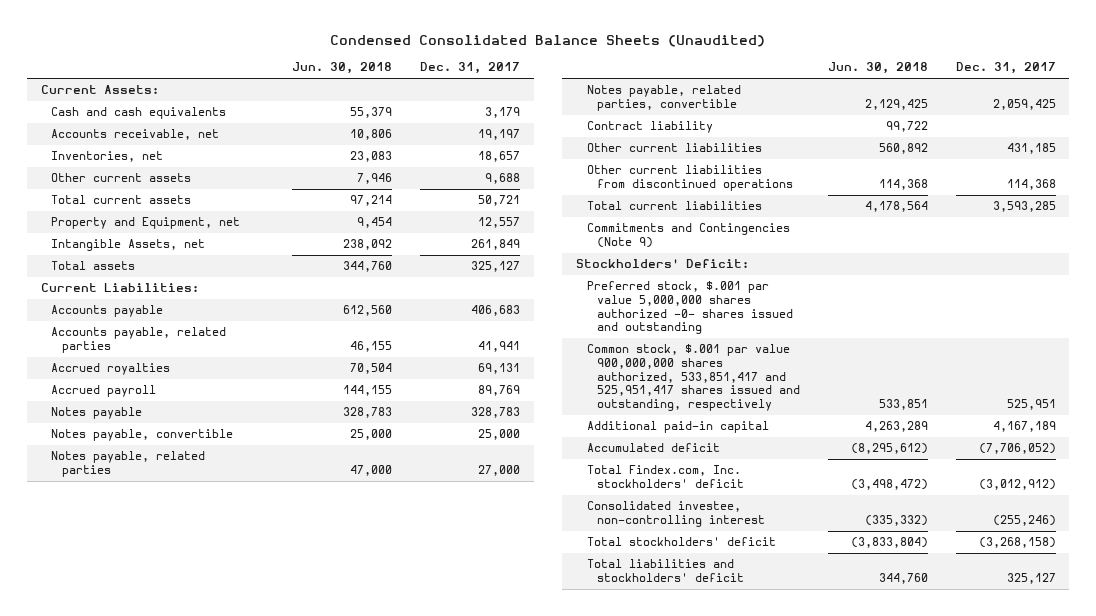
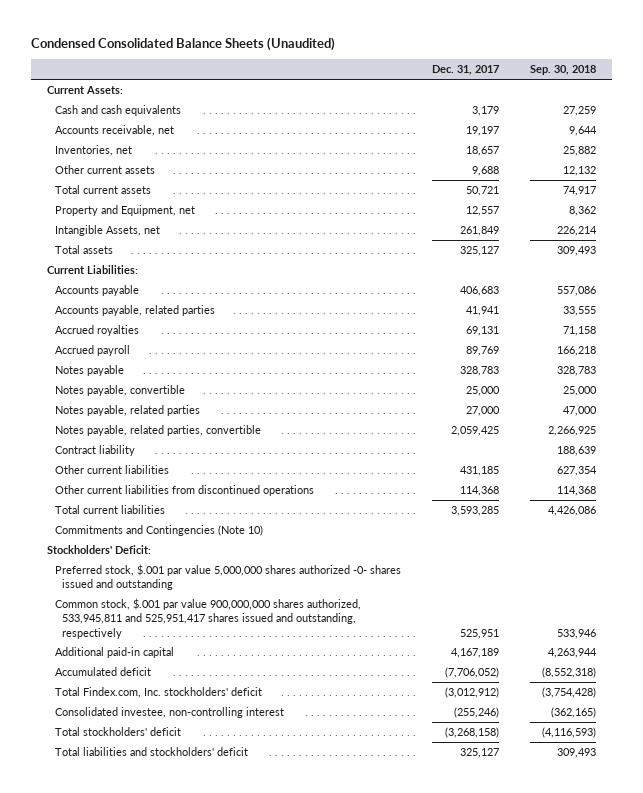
- | Jun. 30, 2018 | Dec. 31, 2017
+ | Dec. 31, 2017 | Sep. 30, 2018
- Commitments and Contingencies (Note 9)
+ Commitments and Contingencies (Note 10)
- Common stock, $.001 par value 900,000,000 shares authorized, 533,851,417 and 525,951,417 shares issued and outstanding, respectively | 533,851 | 525,951
+ Common stock, $.001 par value 900,000,000 shares authorized, 533,945,811 and 525,951,417 shares issued and outstanding, respectively | 525,951 | 533,946

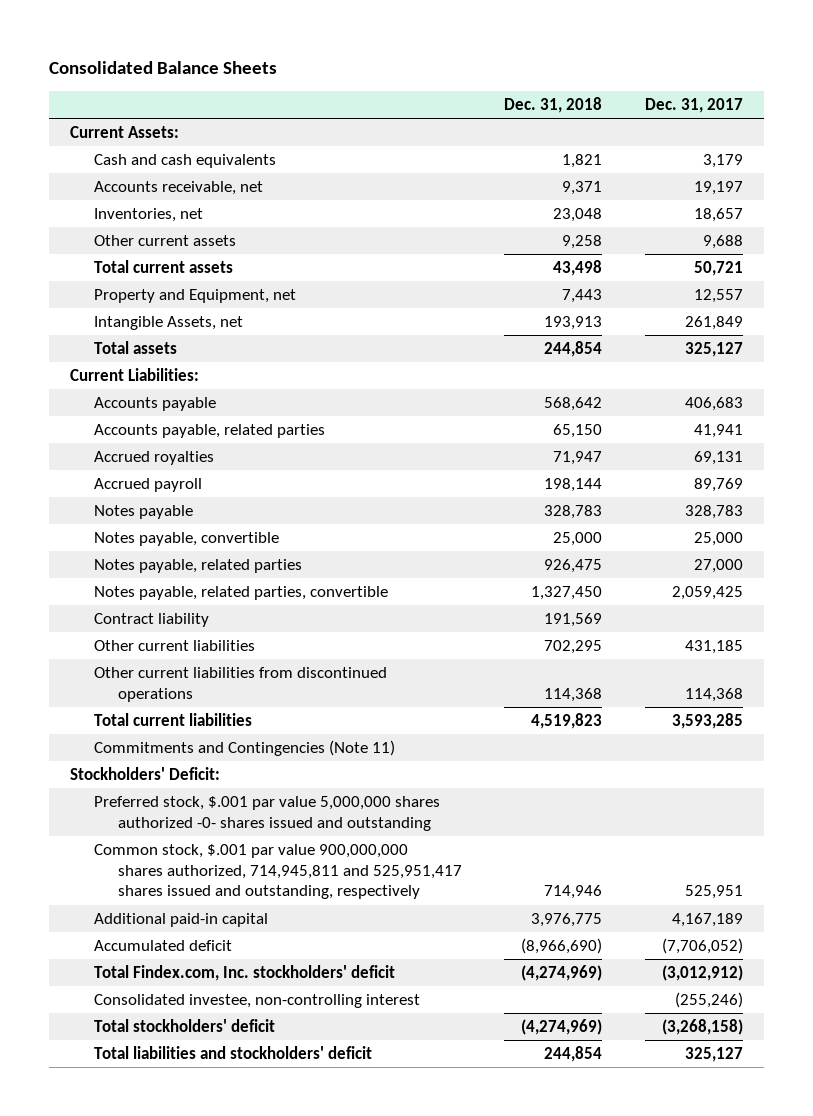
- Condensed Consolidated Balance Sheets (Unaudited)
+ Consolidated Balance Sheets
- | Dec. 31, 2017 | Sep. 30, 2018
+ | Dec. 31, 2018 | Dec. 31, 2017
- Commitments and Contingencies (Note 10)
+ Commitments and Contingencies (Note 11)
- Common stock, $.001 par value 900,000,000 shares authorized, 533,945,811 and 525,951,417 shares issued and outstanding, respectively | 525,951 | 533,946
+ Common stock, $.001 par value 900,000,000 shares authorized, 714,945,811 and 525,951,417 shares issued and outstanding, respectively | 714,946 | 525,951

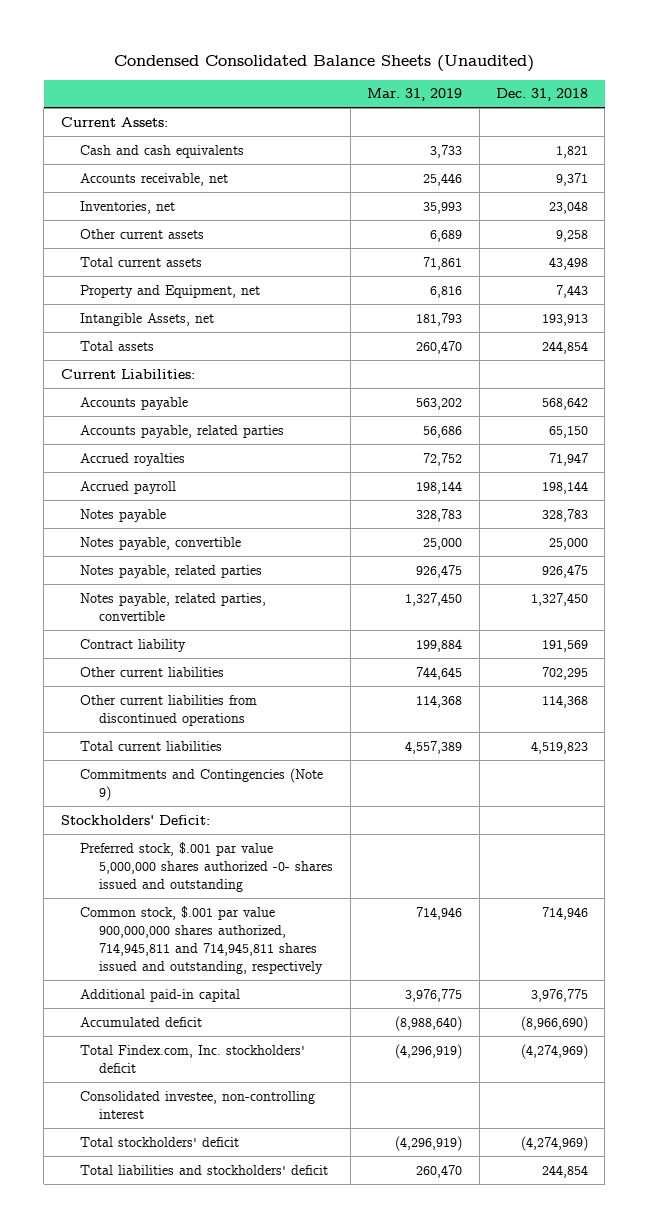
- Consolidated Balance Sheets
+ Condensed Consolidated Balance Sheets (Unaudited)
- | Dec. 31, 2018 | Dec. 31, 2017
+ | Mar. 31, 2019 | Dec. 31, 2018
- Commitments and Contingencies (Note 11)
+ Commitments and Contingencies (Note 9)
- Common stock, $.001 par value 900,000,000 shares authorized, 714,945,811 and 525,951,417 shares issued and outstanding, respectively | 714,946 | 525,951
+ Common stock, $.001 par value 900,000,000 shares authorized, 714,945,811 and 714,945,811 shares issued and outstanding, respectively | 714,946 | 714,946

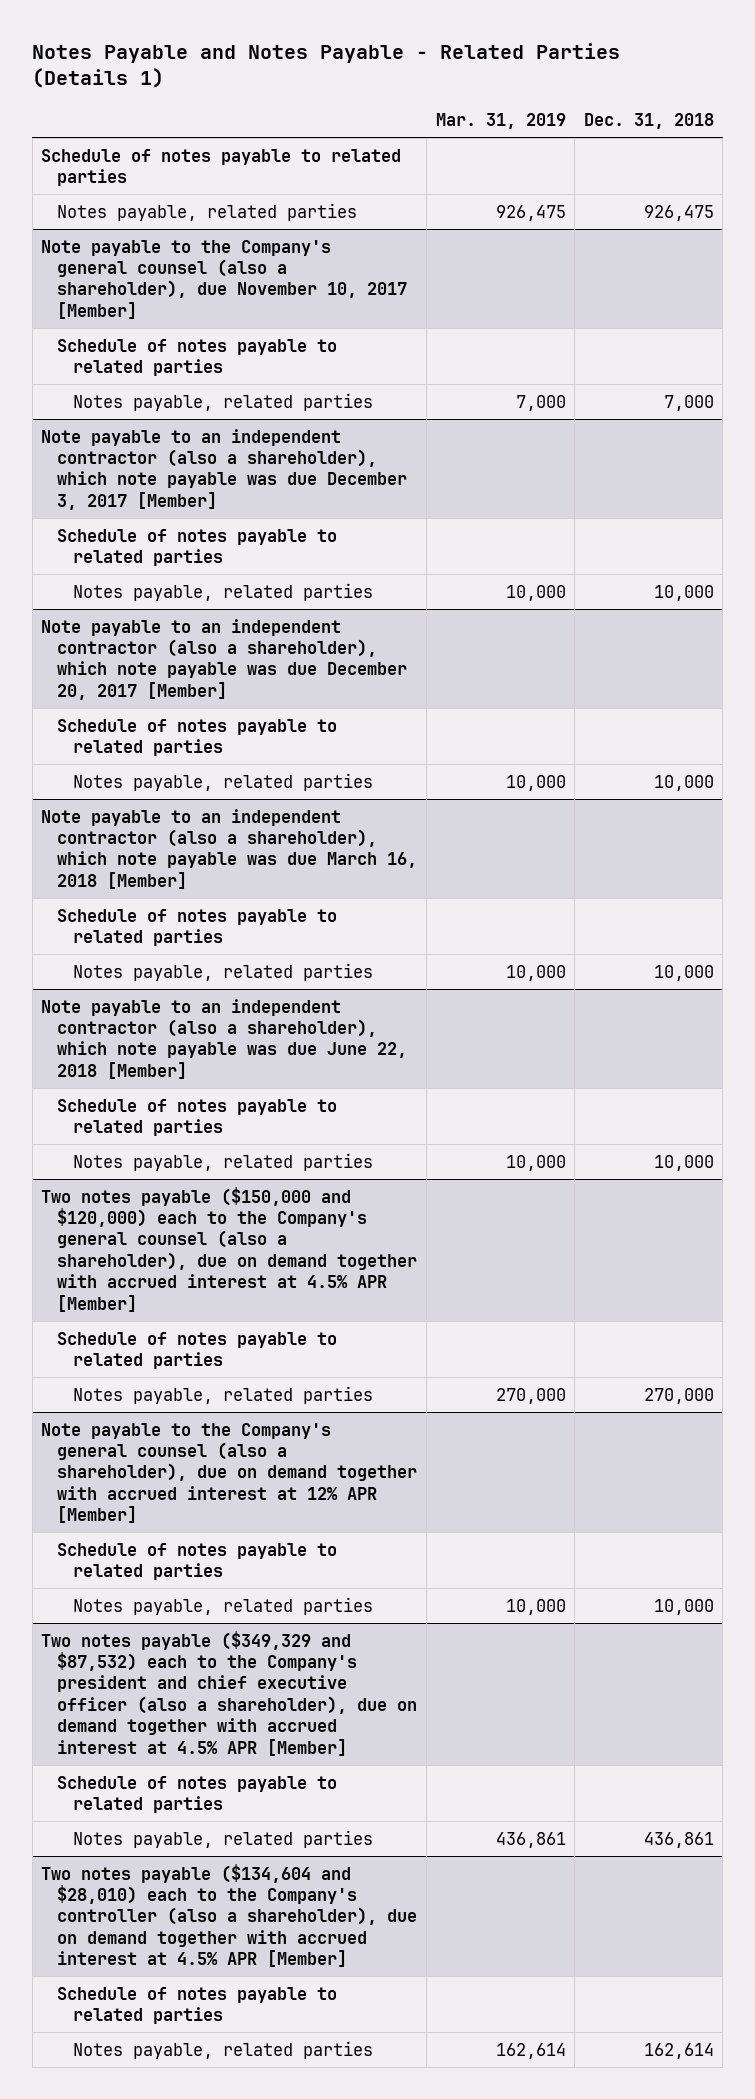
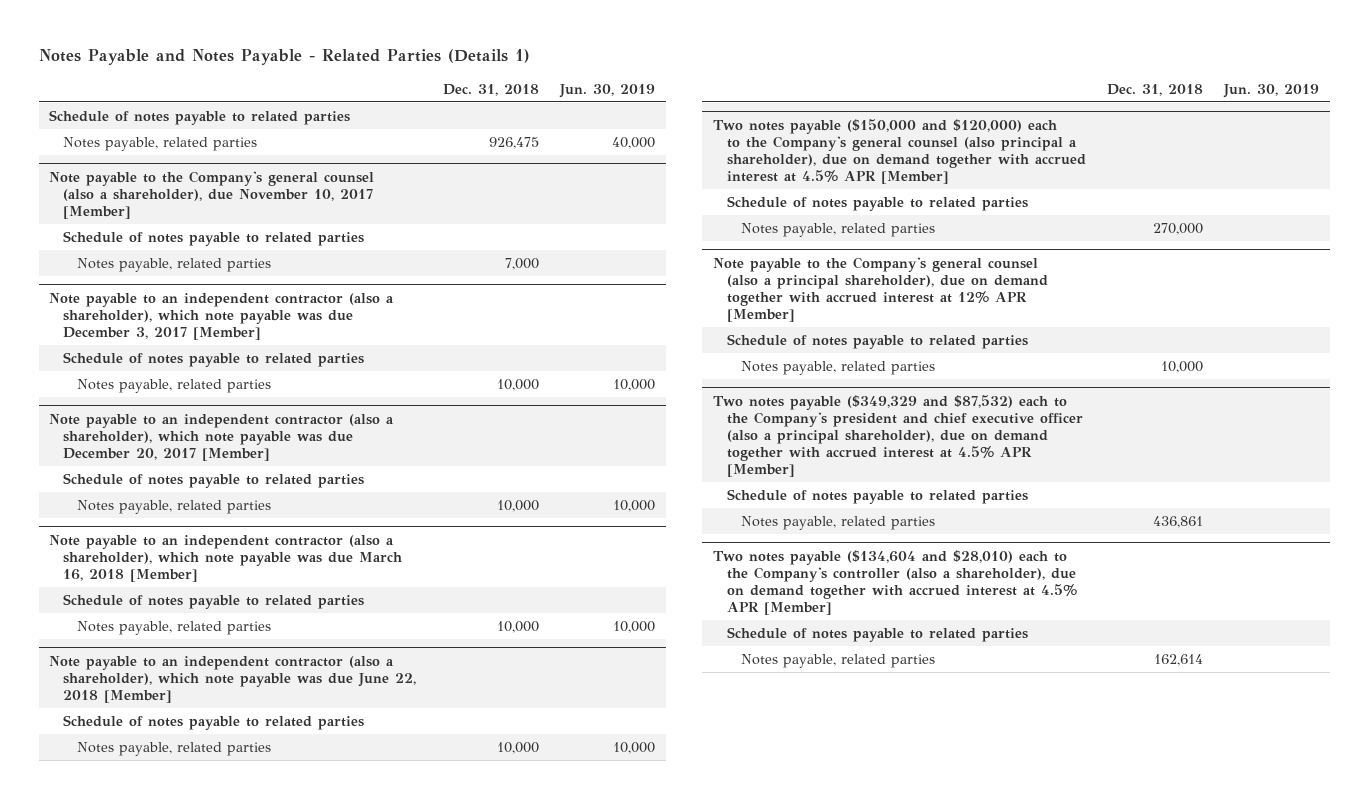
- | Mar. 31, 2019 | Dec. 31, 2018
+ | Dec. 31, 2018 | Jun. 30, 2019
- Two notes payable ($150,000 and $120,000) each to the Company's general counsel (also a shareholder), due on demand together with accrued interest at 4.5% APR [Member]
+ Two notes payable ($150,000 and $120,000) each to the Company's general counsel (also principal a shareholder), due on demand together with accrued interest at 4.5% APR [Member]
- Note payable to the Company's general counsel (also a shareholder), due on demand together with accrued interest at 12% APR [Member]
+ Note payable to the Company's general counsel (also a principal shareholder), due on demand together with accrued interest at 12% APR [Member]
- Two notes payable ($349,329 and $87,532) each to the Company's president and chief executive officer (also a shareholder), due on demand together with accrued interest at 4.5% APR [Member]
+ Two notes payable ($349,329 and $87,532) each to the Company's president and chief executive officer (also a principal shareholder), due on demand together with accrued interest at 4.5% APR [Member]

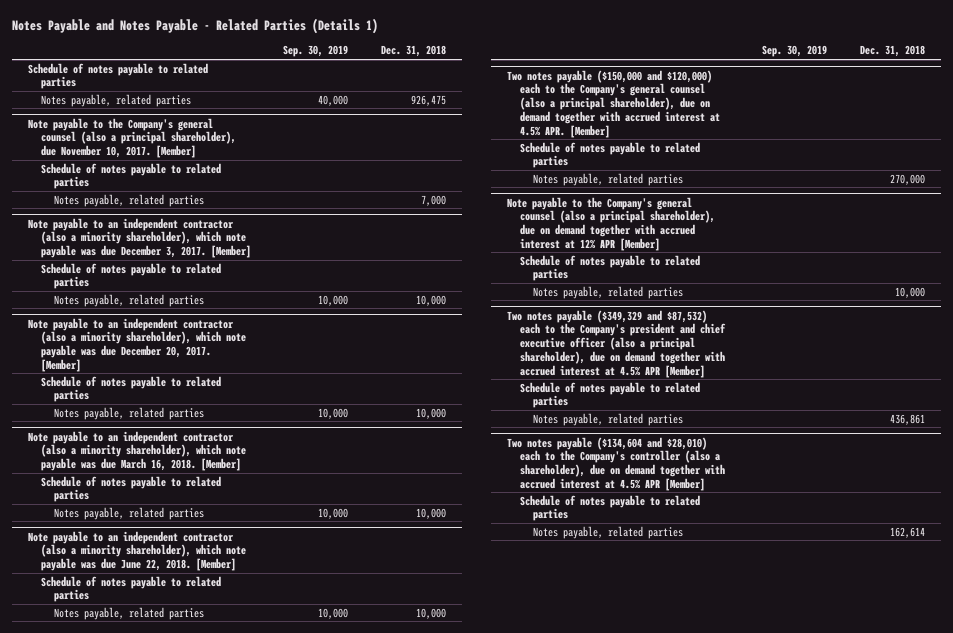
- | Dec. 31, 2018 | Jun. 30, 2019
+ | Sep. 30, 2019 | Dec. 31, 2018
- Note payable to the Company's general counsel (also a shareholder), due November 10, 2017 [Member]
+ Note payable to the Company's general counsel (also a principal shareholder), due November 10, 2017. [Member]
- Note payable to an independent contractor (also a shareholder), which note payable was due December 3, 2017 [Member]
+ Note payable to an independent contractor (also a minority shareholder), which note payable was due December 3, 2017. [Member]
- Note payable to an independent contractor (also a shareholder), which note payable was due December 20, 2017 [Member]
+ Note payable to an independent contractor (also a minority shareholder), which note payable was due December 20, 2017. [Member]
- Note payable to an independent contractor (also a shareholder), which note payable was due March 16, 2018 [Member]
+ Note payable to an independent contractor (also a minority shareholder), which note payable was due March 16, 2018. [Member]
- Note payable to an independent contractor (also a shareholder), which note payable was due June 22, 2018 [Member]
+ Note payable to an independent contractor (also a minority shareholder), which note payable was due June 22, 2018. [Member]
- Two notes payable ($150,000 and $120,000) each to the Company's general counsel (also principal a shareholder), due on demand together with accrued interest at 4.5% APR [Member]
+ Two notes payable ($150,000 and $120,000) each to the Company's general counsel (also a principal shareholder), due on demand together with accrued interest at 4.5% APR. [Member]

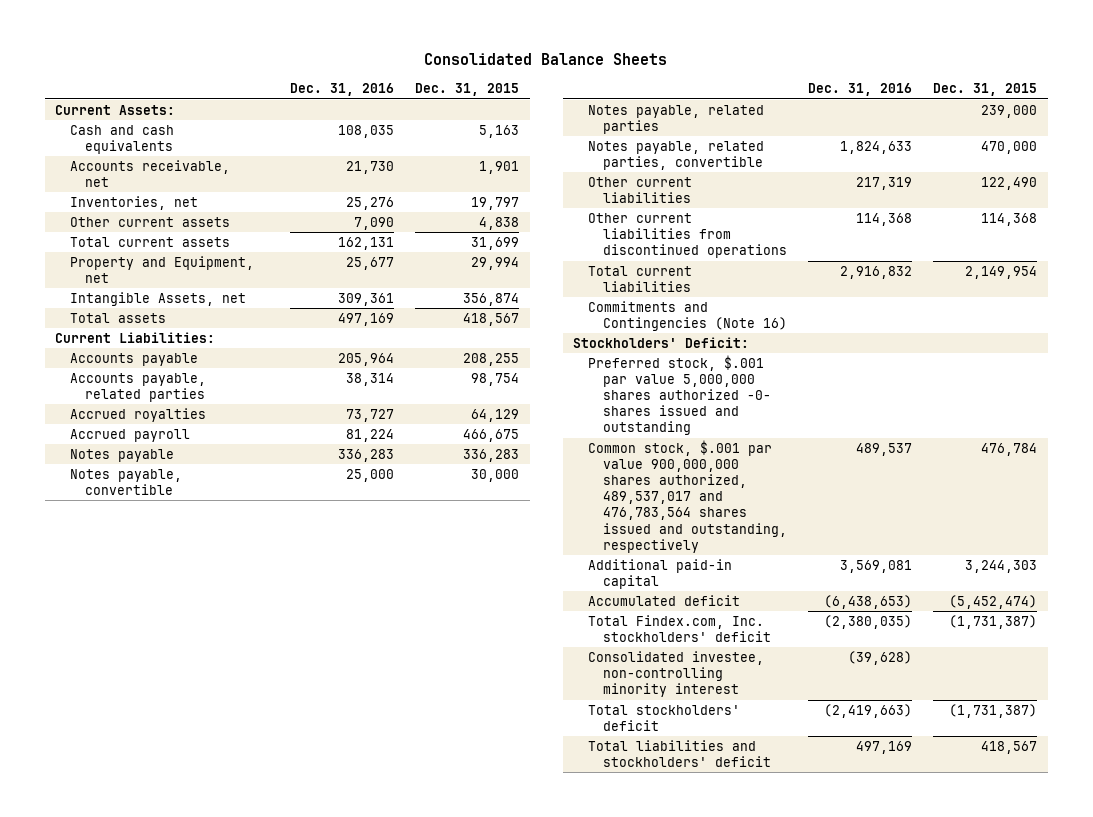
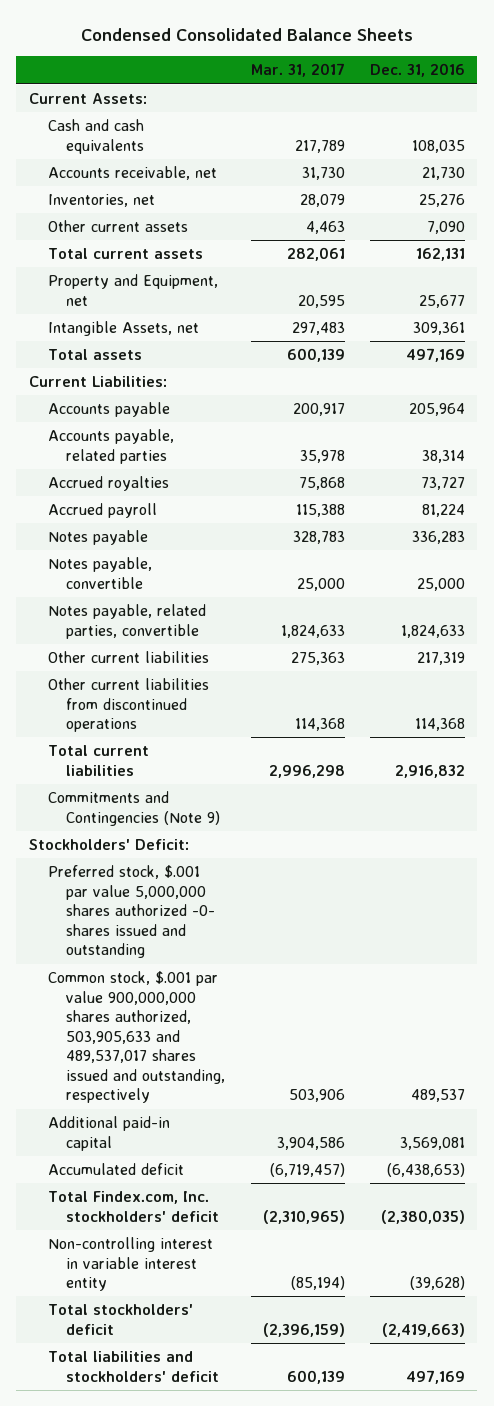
- Consolidated Balance Sheets
+ Condensed Consolidated Balance Sheets
- | Dec. 31, 2016 | Dec. 31, 2015
+ | Mar. 31, 2017 | Dec. 31, 2016
- Notes payable, related parties | | 239,000
- Commitments and Contingencies (Note 16)
+ Commitments and Contingencies (Note 9)
- Common stock, $.001 par value 900,000,000 shares authorized, 489,537,017 and 476,783,564 shares issued and outstanding, respectively | 489,537 | 476,784
+ Common stock, $.001 par value 900,000,000 shares authorized, 503,905,633 and 489,537,017 shares issued and outstanding, respectively | 503,906 | 489,537
- Consolidated investee, non-controlling minority interest | (39,628) |
+ Non-controlling interest in variable interest entity | (85,194) | (39,628)

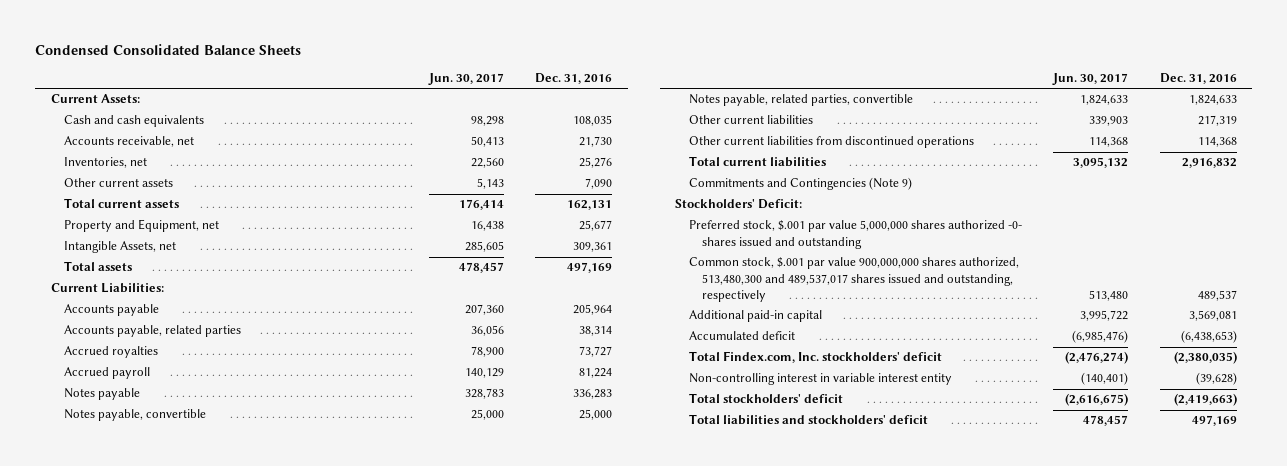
- | Mar. 31, 2017 | Dec. 31, 2016
+ | Jun. 30, 2017 | Dec. 31, 2016
- Common stock, $.001 par value 900,000,000 shares authorized, 503,905,633 and 489,537,017 shares issued and outstanding, respectively | 503,906 | 489,537
+ Common stock, $.001 par value 900,000,000 shares authorized, 513,480,300 and 489,537,017 shares issued and outstanding, respectively | 513,480 | 489,537

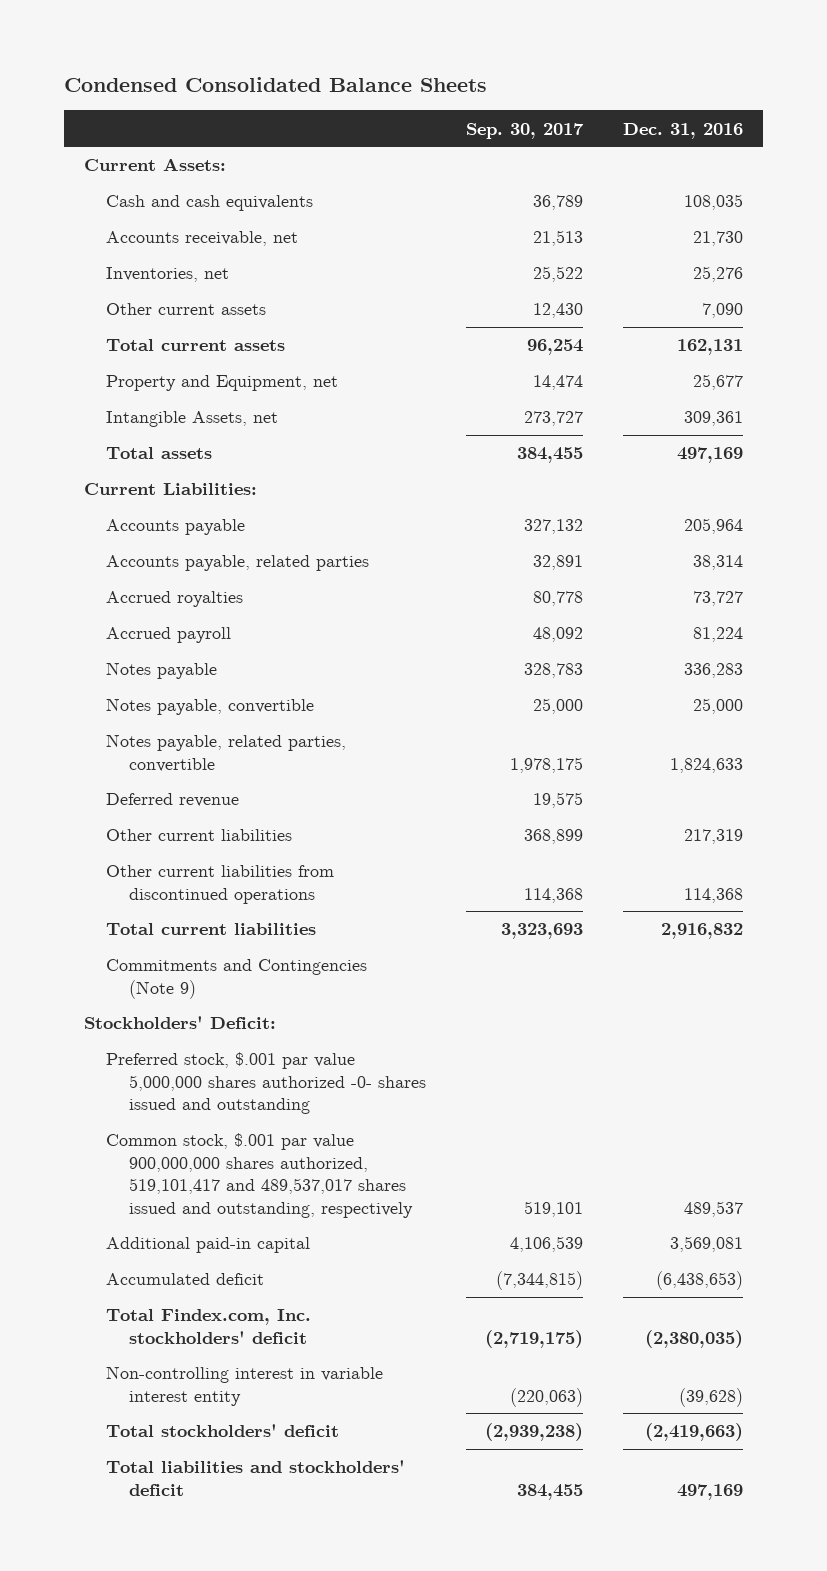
- | Jun. 30, 2017 | Dec. 31, 2016
+ | Sep. 30, 2017 | Dec. 31, 2016
+ Deferred revenue | 19,575 |
- Common stock, $.001 par value 900,000,000 shares authorized, 513,480,300 and 489,537,017 shares issued and outstanding, respectively | 513,480 | 489,537
+ Common stock, $.001 par value 900,000,000 shares authorized, 519,101,417 and 489,537,017 shares issued and outstanding, respectively | 519,101 | 489,537

